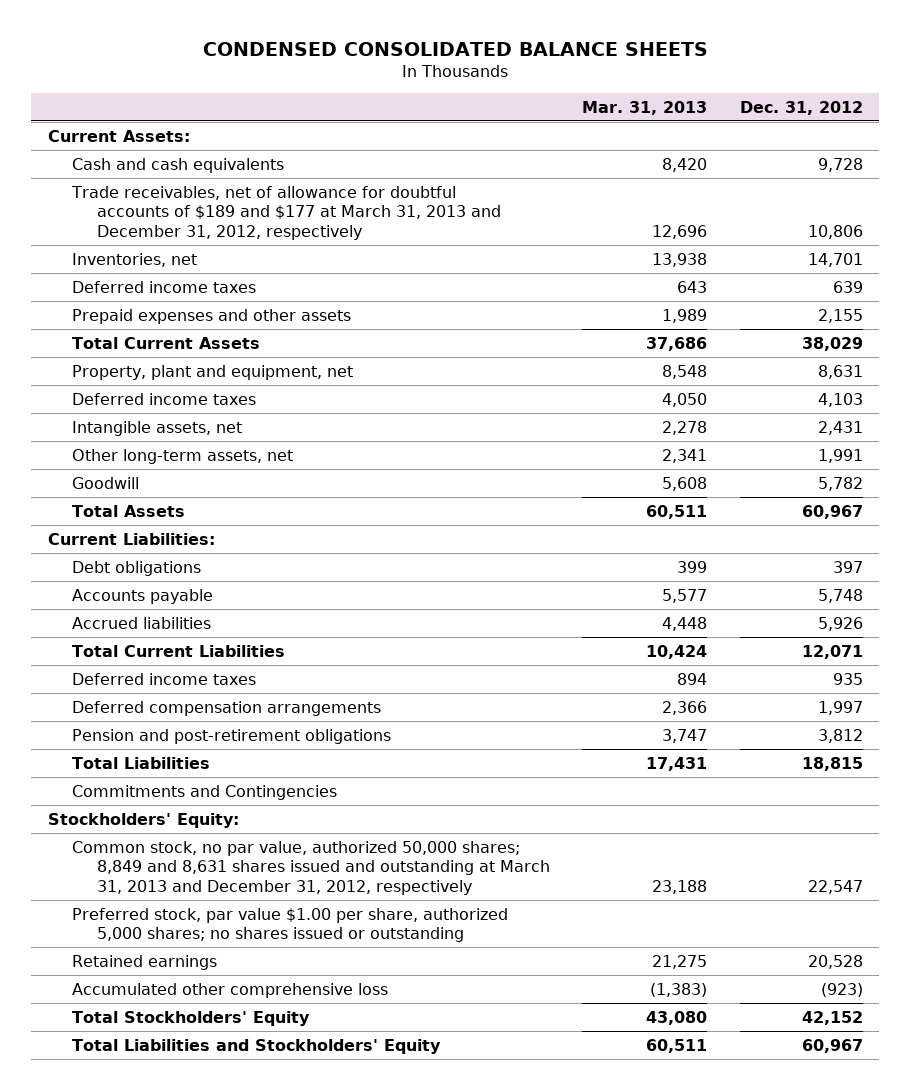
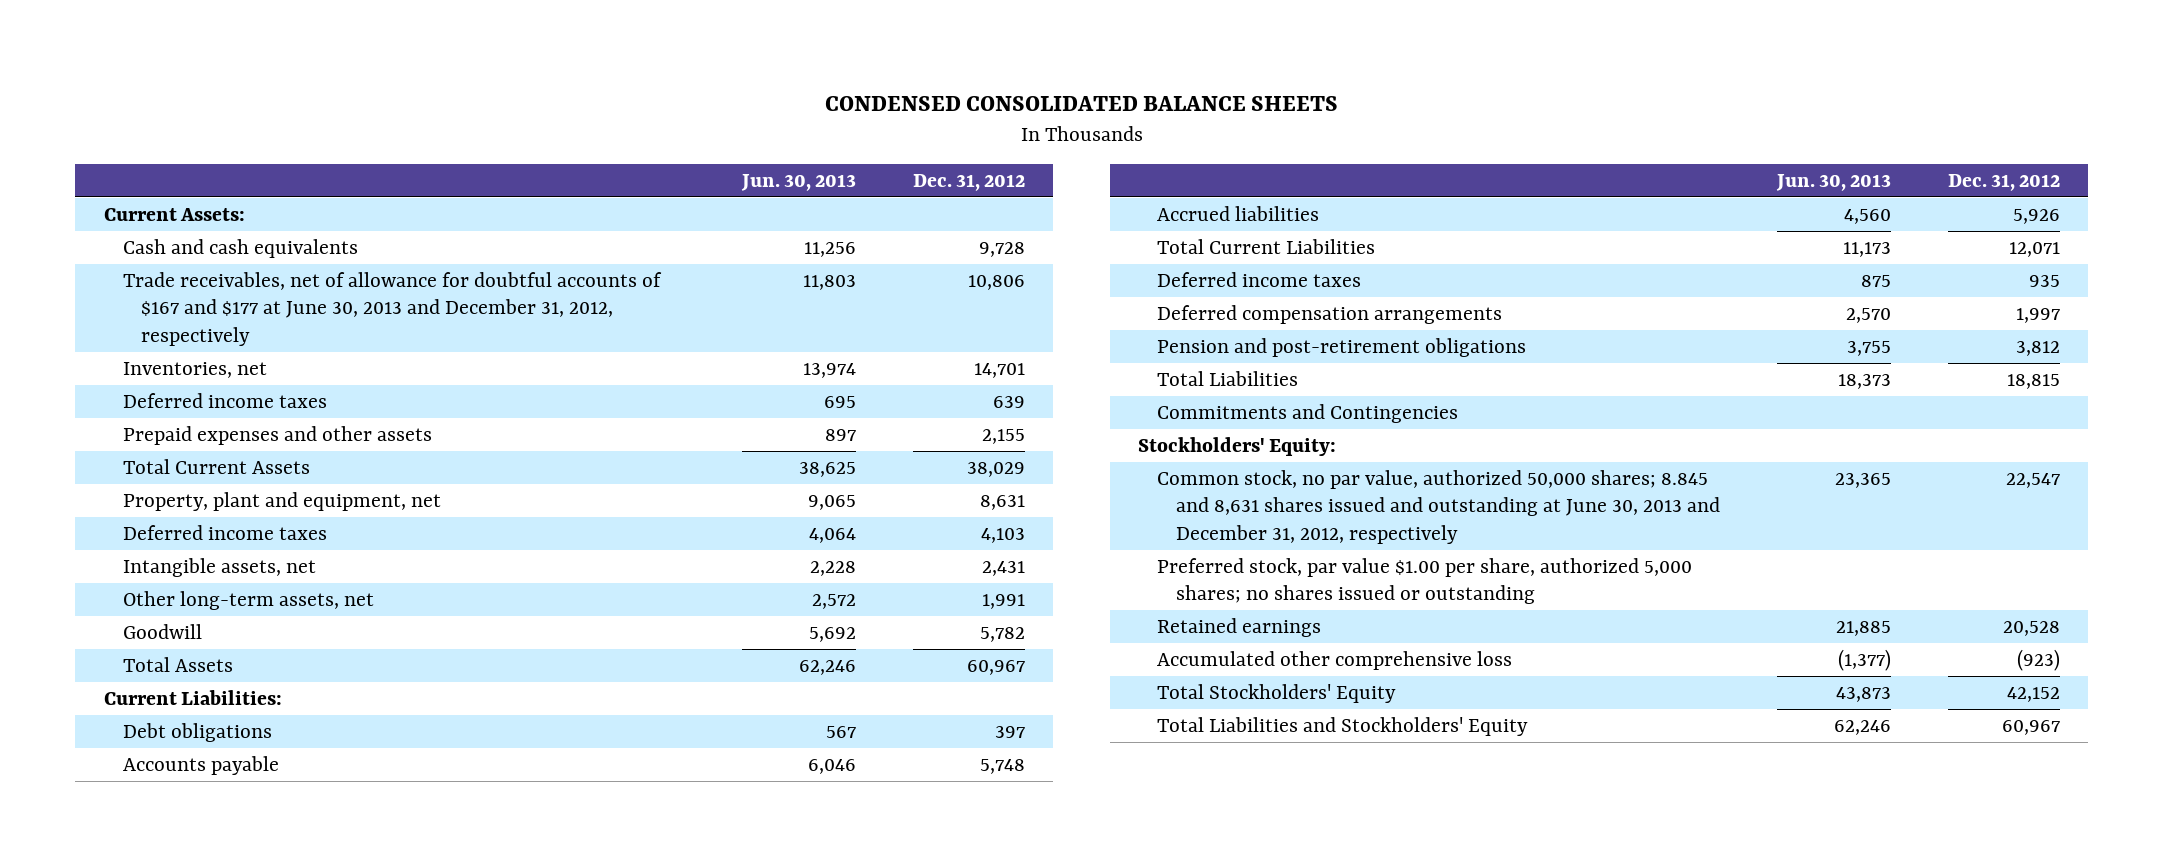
- | Mar. 31, 2013 | Dec. 31, 2012
+ | Jun. 30, 2013 | Dec. 31, 2012
- Trade receivables, net of allowance for doubtful accounts of $189 and $177 at March 31, 2013 and December 31, 2012, respectively | 12,696 | 10,806
+ Trade receivables, net of allowance for doubtful accounts of $167 and $177 at June 30, 2013 and December 31, 2012, respectively | 11,803 | 10,806
- Common stock, no par value, authorized 50,000 shares; 8,849 and 8,631 shares issued and outstanding at March 31, 2013 and December 31, 2012, respectively | 23,188 | 22,547
+ Common stock, no par value, authorized 50,000 shares; 8.845 and 8,631 shares issued and outstanding at June 30, 2013 and December 31, 2012, respectively | 23,365 | 22,547

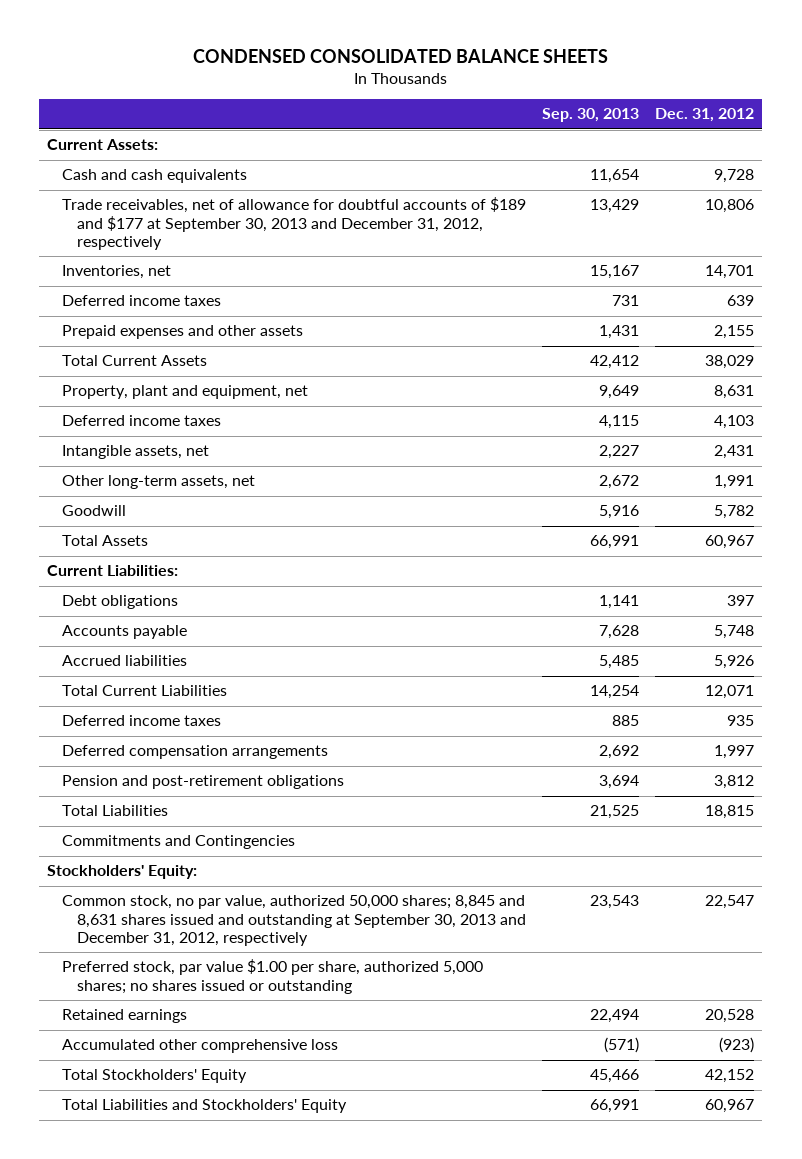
- | Jun. 30, 2013 | Dec. 31, 2012
+ | Sep. 30, 2013 | Dec. 31, 2012
- Trade receivables, net of allowance for doubtful accounts of $167 and $177 at June 30, 2013 and December 31, 2012, respectively | 11,803 | 10,806
+ Trade receivables, net of allowance for doubtful accounts of $189 and $177 at September 30, 2013 and December 31, 2012, respectively | 13,429 | 10,806
- Common stock, no par value, authorized 50,000 shares; 8.845 and 8,631 shares issued and outstanding at June 30, 2013 and December 31, 2012, respectively | 23,365 | 22,547
+ Common stock, no par value, authorized 50,000 shares; 8,845 and 8,631 shares issued and outstanding at September 30, 2013 and December 31, 2012, respectively | 23,543 | 22,547

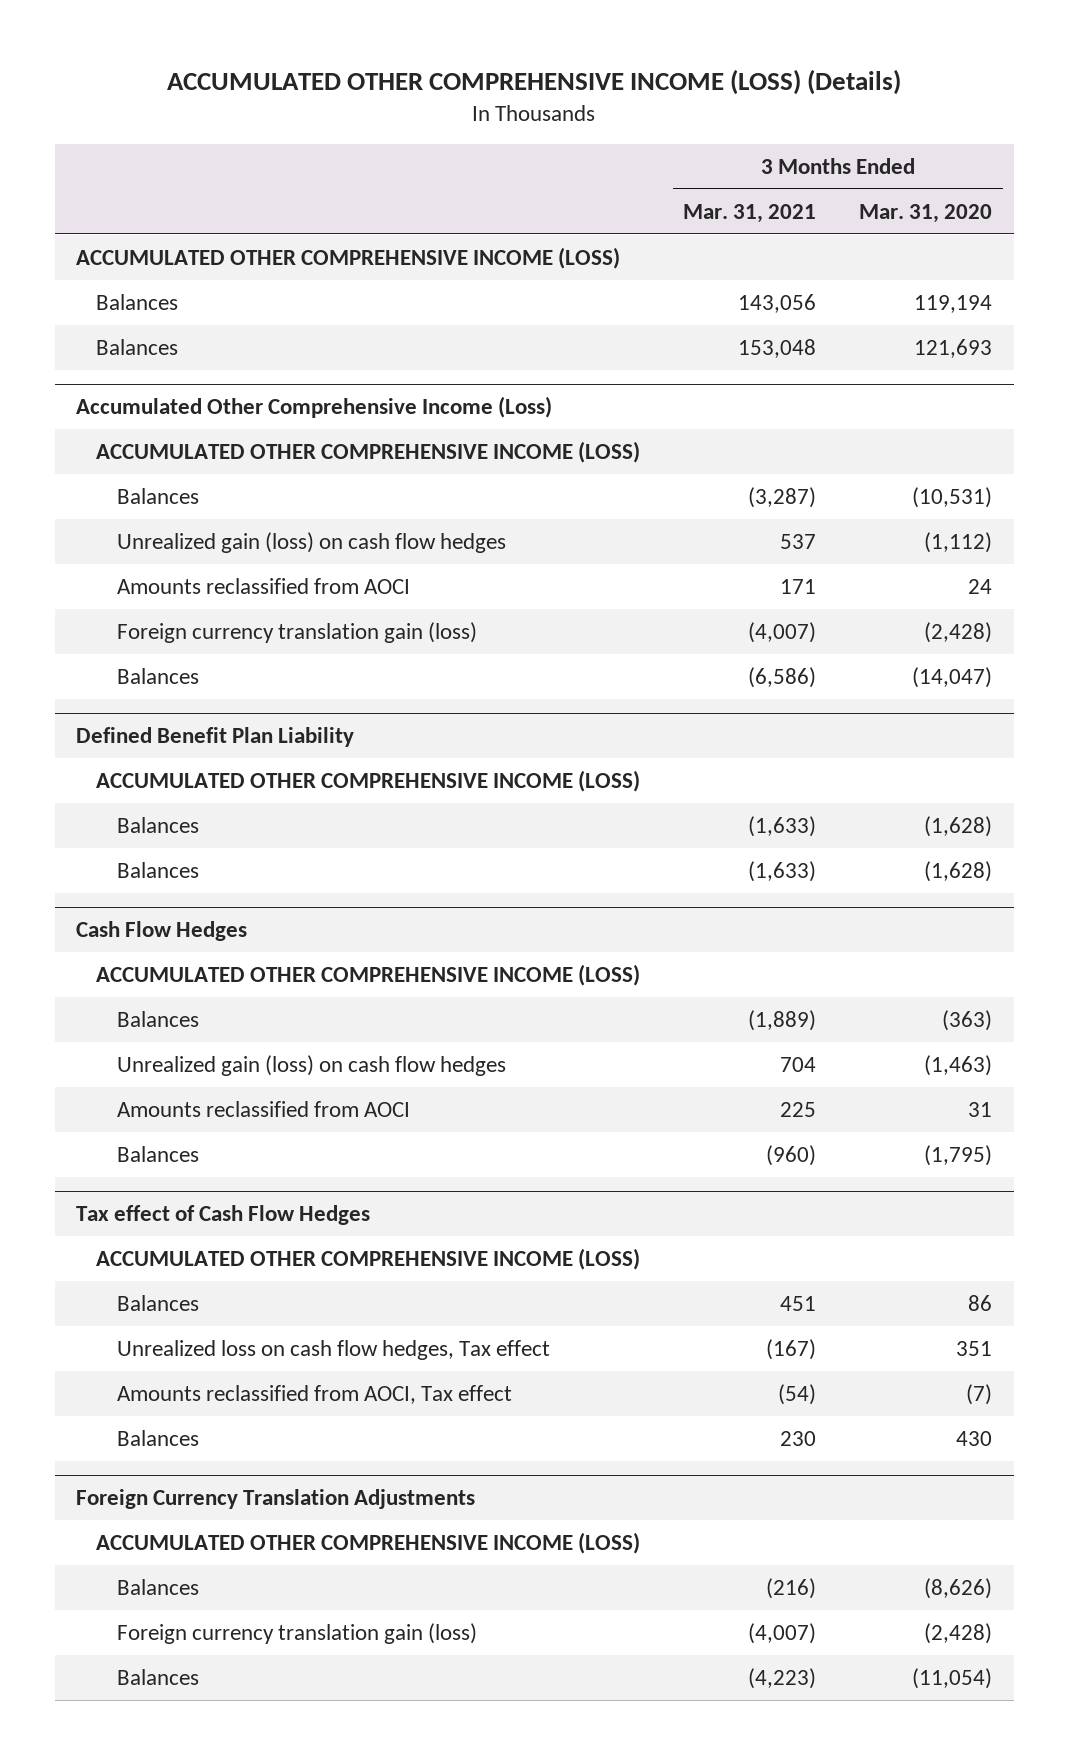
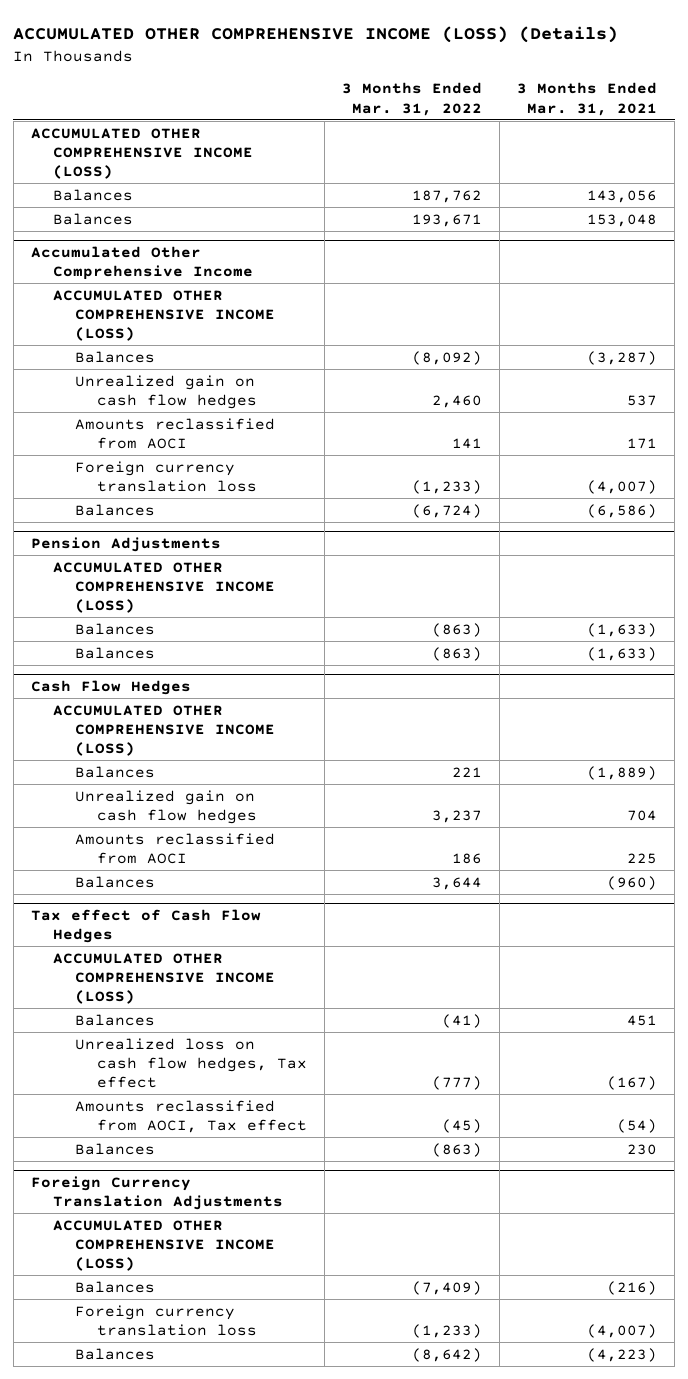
- | 3 Months Ended Mar. 31, 2021 | 3 Months Ended Mar. 31, 2020
+ | 3 Months Ended Mar. 31, 2022 | 3 Months Ended Mar. 31, 2021
- Accumulated Other Comprehensive Income (Loss)
+ Accumulated Other Comprehensive Income
- Unrealized gain (loss) on cash flow hedges | 537 | (1,112)
+ Unrealized gain on cash flow hedges | 2,460 | 537
- Foreign currency translation gain (loss) | (4,007) | (2,428)
+ Foreign currency translation loss | (1,233) | (4,007)
- Defined Benefit Plan Liability
+ Pension Adjustments
@ Cash Flow Hedges
- Unrealized gain (loss) on cash flow hedges | 704 | (1,463)
+ Unrealized gain on cash flow hedges | 3,237 | 704
@ Foreign Currency Translation Adjustments
- Foreign currency translation gain (loss) | (4,007) | (2,428)
+ Foreign currency translation loss | (1,233) | (4,007)

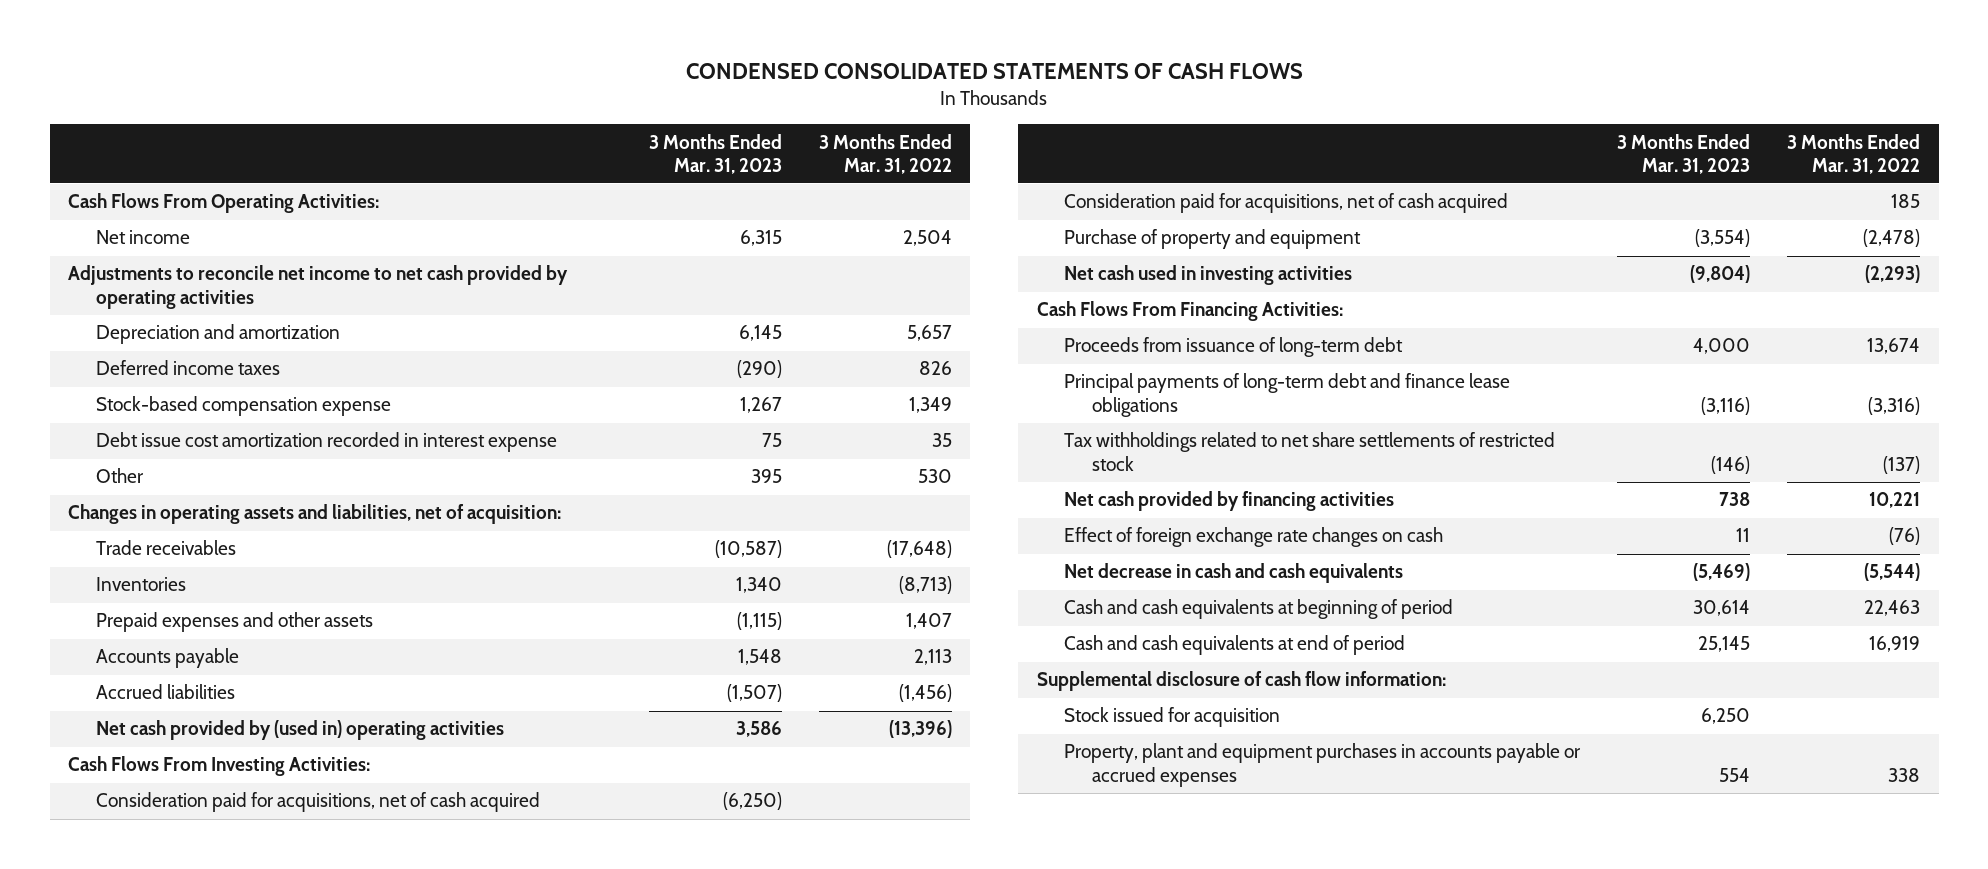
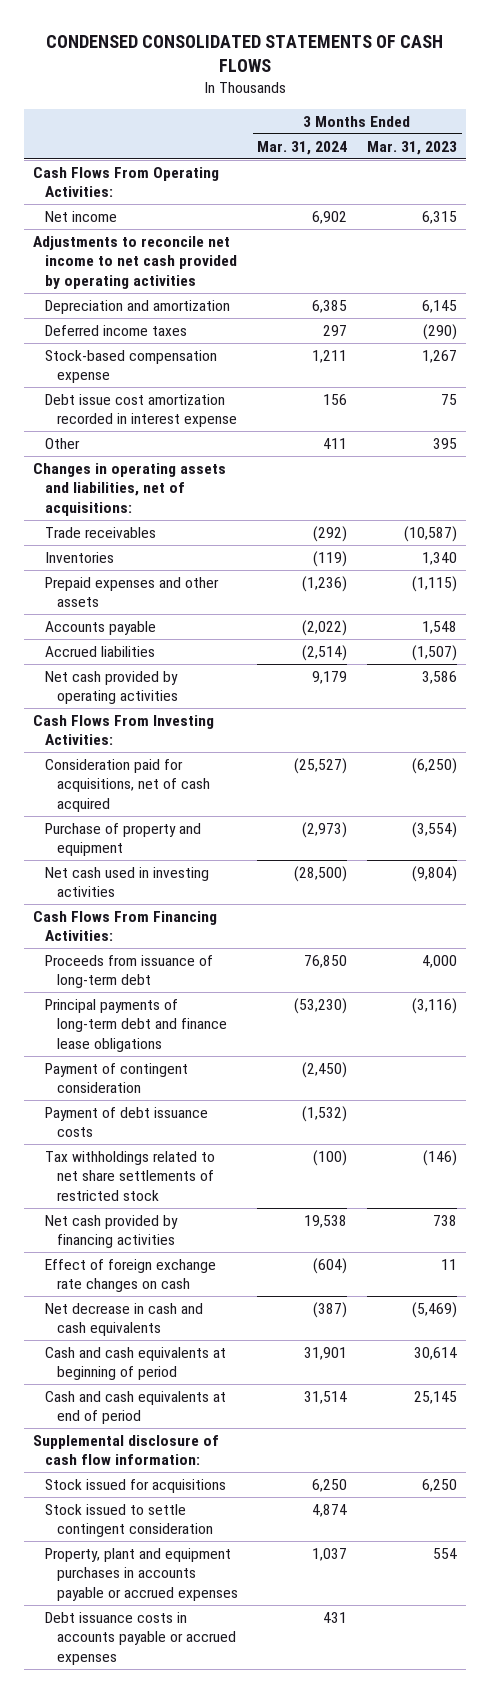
- | 3 Months Ended Mar. 31, 2023 | 3 Months Ended Mar. 31, 2022
+ | 3 Months Ended Mar. 31, 2024 | 3 Months Ended Mar. 31, 2023
- Changes in operating assets and liabilities, net of acquisition:
+ Changes in operating assets and liabilities, net of acquisitions:
- Net cash provided by (used in) operating activities | 3,586 | (13,396)
+ Net cash provided by operating activities | 9,179 | 3,586
- Consideration paid for acquisitions, net of cash acquired | | 185
+ Payment of contingent consideration | (2,450) |
+ Payment of debt issuance costs | (1,532) |
- Stock issued for acquisition | 6,250 |
+ Stock issued for acquisitions | 6,250 | 6,250
+ Stock issued to settle contingent consideration | 4,874 |
+ Debt issuance costs in accounts payable or accrued expenses | 431 |

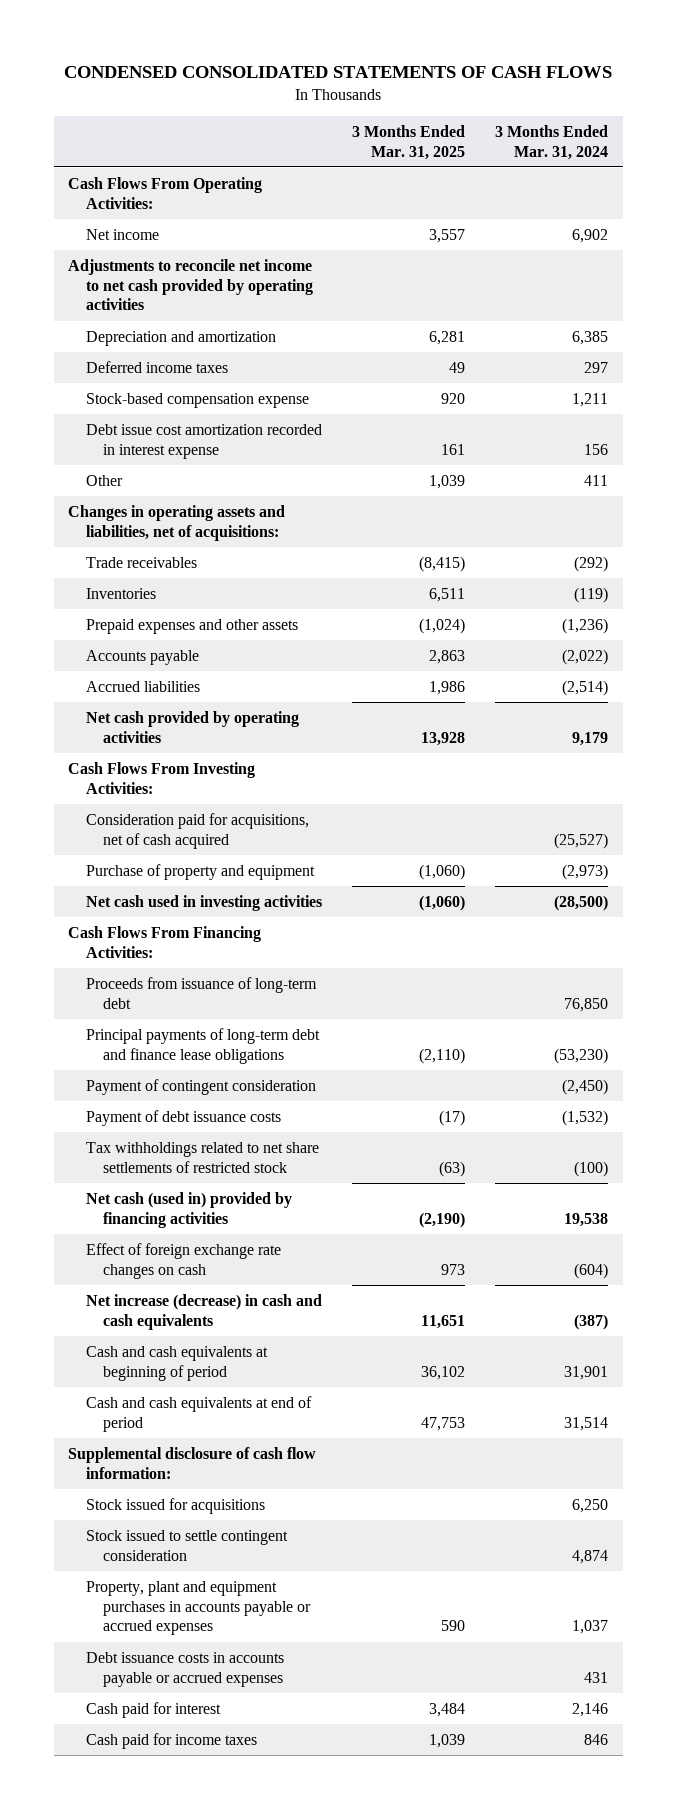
- | 3 Months Ended Mar. 31, 2024 | 3 Months Ended Mar. 31, 2023
+ | 3 Months Ended Mar. 31, 2025 | 3 Months Ended Mar. 31, 2024
- Net cash provided by financing activities | 19,538 | 738
+ Net cash (used in) provided by financing activities | (2,190) | 19,538
- Net decrease in cash and cash equivalents | (387) | (5,469)
+ Net increase (decrease) in cash and cash equivalents | 11,651 | (387)
+ Cash paid for interest | 3,484 | 2,146
+ Cash paid for income taxes | 1,039 | 846

